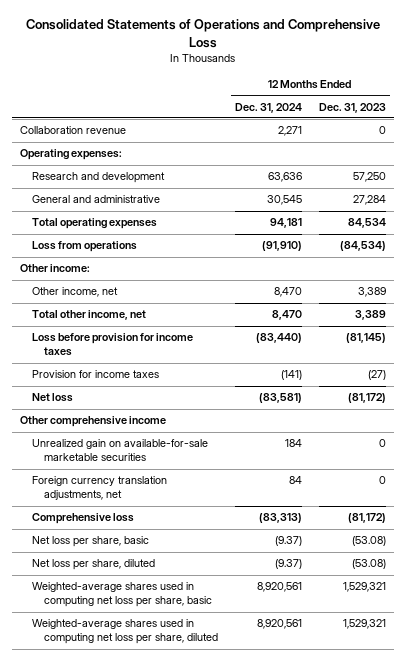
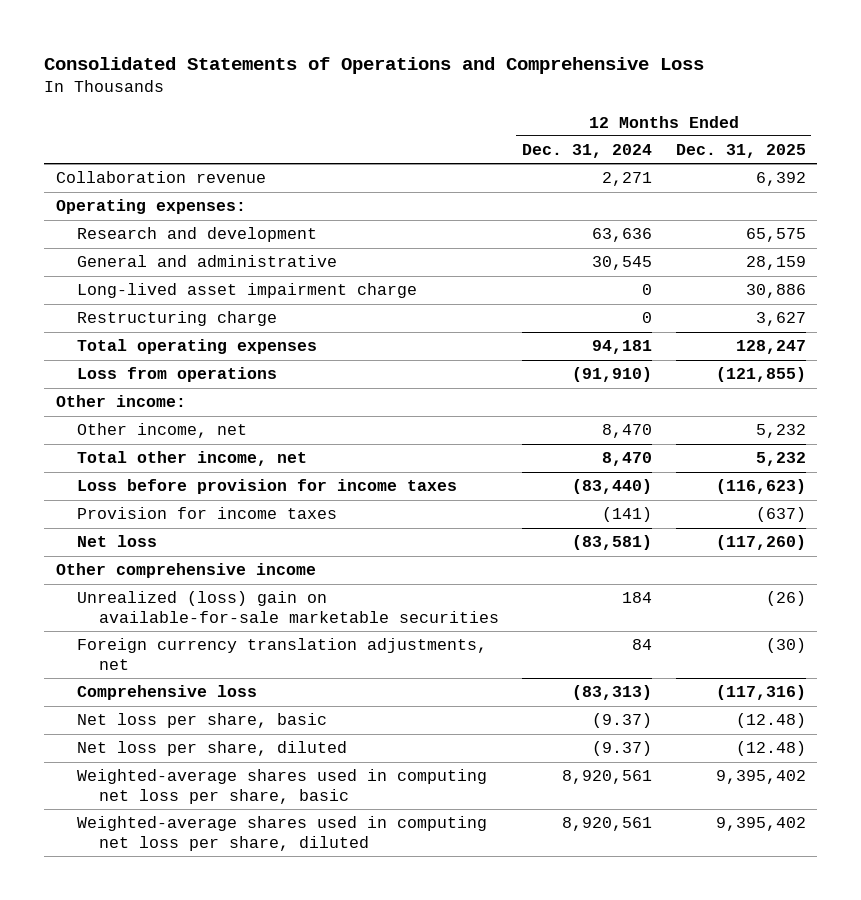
- | 12 Months Ended Dec. 31, 2024 | 12 Months Ended Dec. 31, 2023
+ | 12 Months Ended Dec. 31, 2024 | 12 Months Ended Dec. 31, 2025
+ Long-lived asset impairment charge | 0 | 30,886
+ Restructuring charge | 0 | 3,627
- Unrealized gain on available-for-sale marketable securities | 184 | 0
+ Unrealized (loss) gain on available-for-sale marketable securities | 184 | (26)

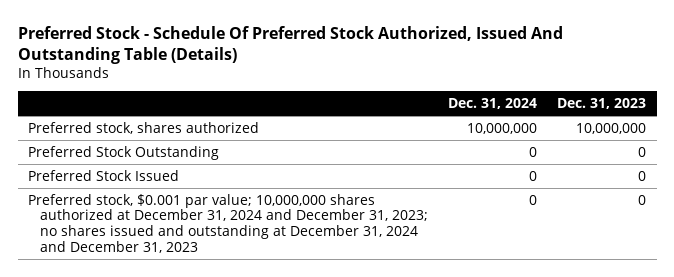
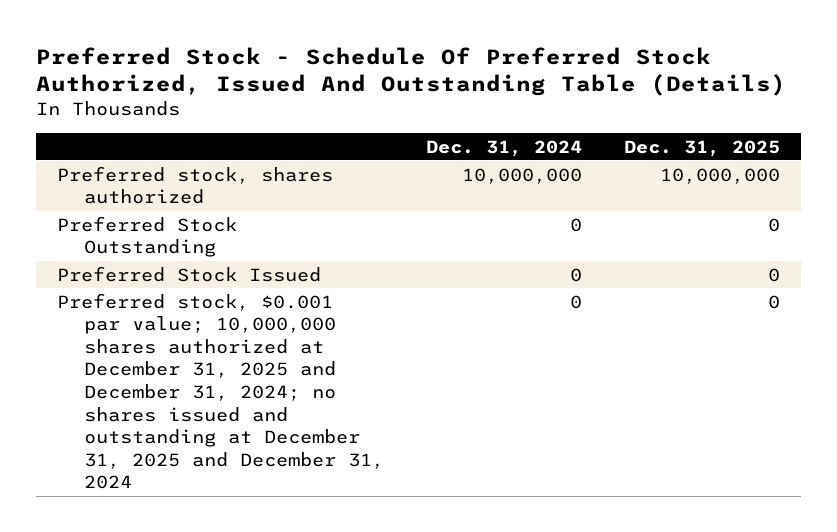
- | Dec. 31, 2024 | Dec. 31, 2023
+ | Dec. 31, 2024 | Dec. 31, 2025
- Preferred stock, $0.001 par value; 10,000,000 shares authorized at December 31, 2024 and December 31, 2023; no shares issued and outstanding at December 31, 2024 and December 31, 2023 | 0 | 0
+ Preferred stock, $0.001 par value; 10,000,000 shares authorized at December 31, 2025 and December 31, 2024; no shares issued and outstanding at December 31, 2025 and December 31, 2024 | 0 | 0

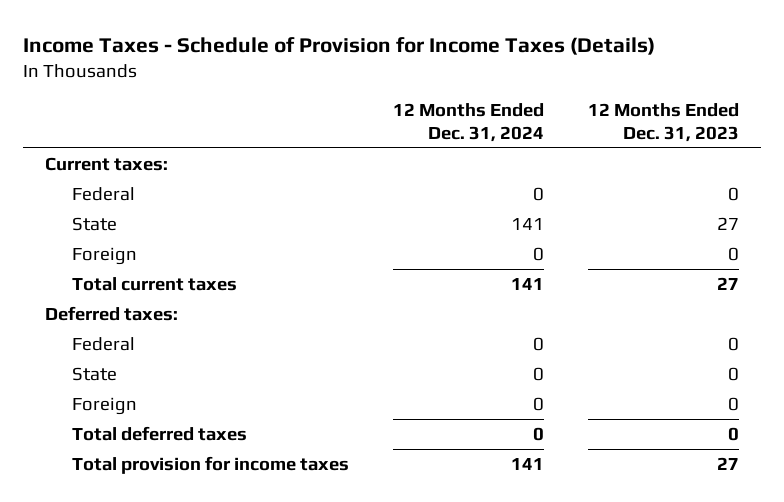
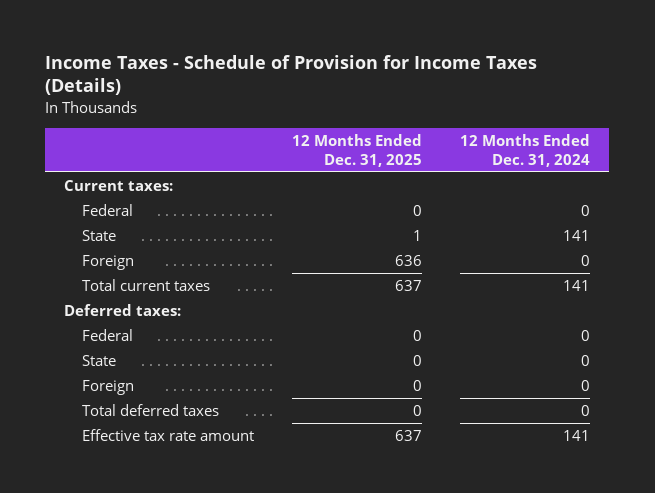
- | 12 Months Ended Dec. 31, 2024 | 12 Months Ended Dec. 31, 2023
+ | 12 Months Ended Dec. 31, 2025 | 12 Months Ended Dec. 31, 2024
- Total provision for income taxes | 141 | 27
+ Effective tax rate amount | 637 | 141

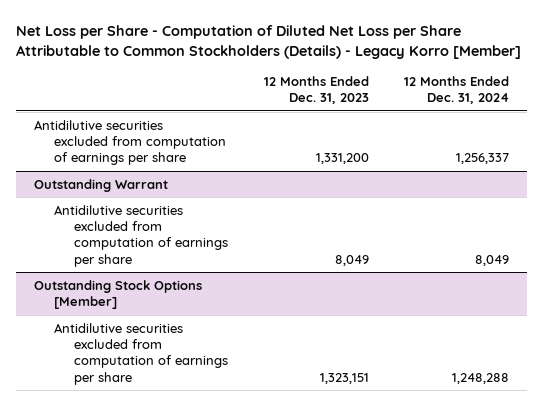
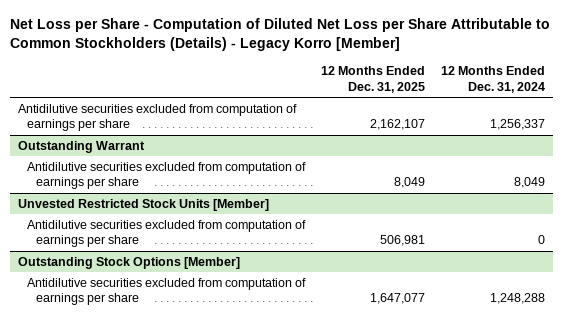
- | 12 Months Ended Dec. 31, 2023 | 12 Months Ended Dec. 31, 2024
+ | 12 Months Ended Dec. 31, 2025 | 12 Months Ended Dec. 31, 2024
+ Unvested Restricted Stock Units [Member]
+ Antidilutive securities excluded from computation of earnings per share | 506,981 | 0

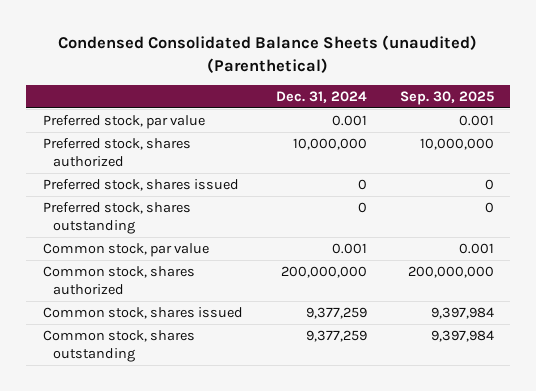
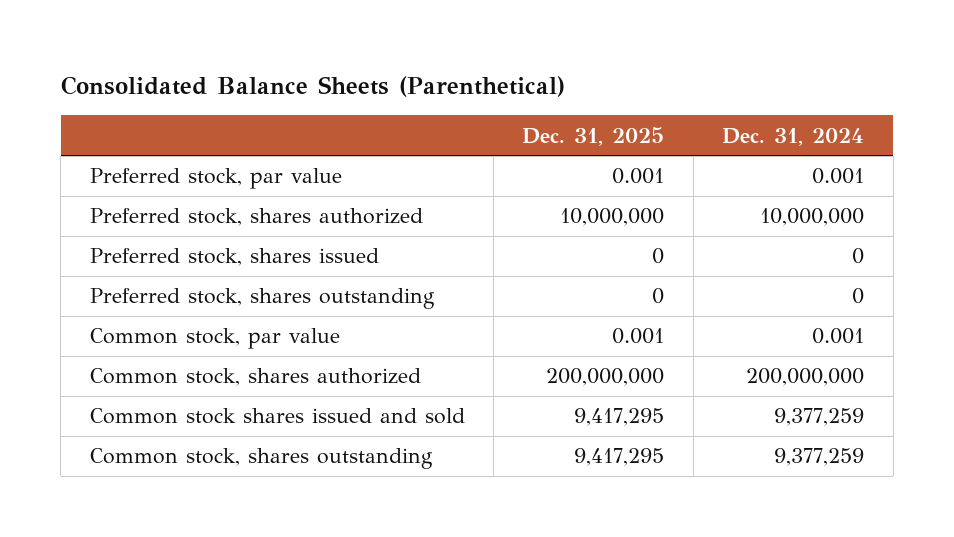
- Condensed Consolidated Balance Sheets (unaudited) (Parenthetical)
+ Consolidated Balance Sheets (Parenthetical)
- | Dec. 31, 2024 | Sep. 30, 2025
+ | Dec. 31, 2025 | Dec. 31, 2024
- Common stock, shares issued | 9,377,259 | 9,397,984
+ Common stock shares issued and sold | 9,417,295 | 9,377,259

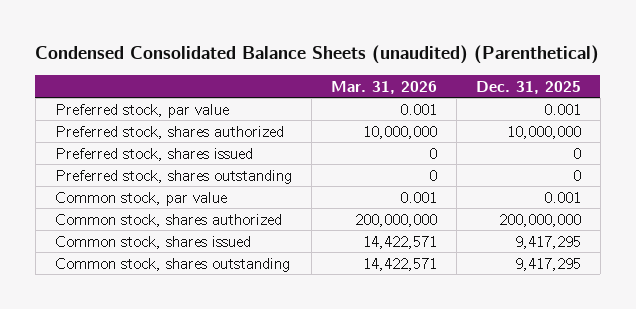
- Consolidated Balance Sheets (Parenthetical)
+ Condensed Consolidated Balance Sheets (unaudited) (Parenthetical)
- | Dec. 31, 2025 | Dec. 31, 2024
+ | Mar. 31, 2026 | Dec. 31, 2025
- Common stock shares issued and sold | 9,417,295 | 9,377,259
+ Common stock, shares issued | 14,422,571 | 9,417,295

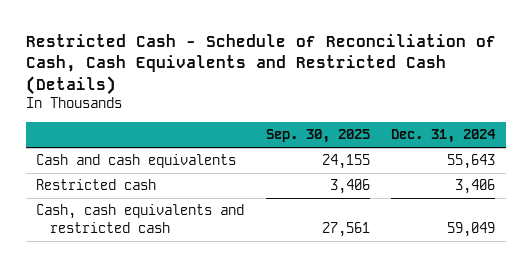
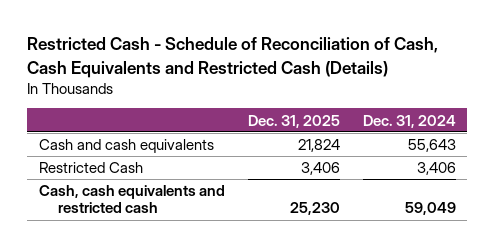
- | Sep. 30, 2025 | Dec. 31, 2024
+ | Dec. 31, 2025 | Dec. 31, 2024
- Restricted cash | 3,406 | 3,406
+ Restricted Cash | 3,406 | 3,406

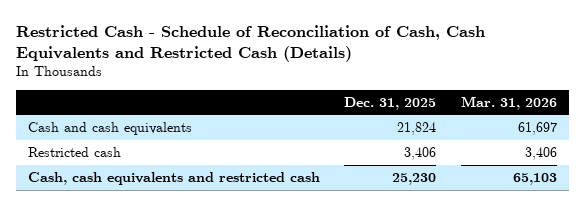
- | Dec. 31, 2025 | Dec. 31, 2024
+ | Dec. 31, 2025 | Mar. 31, 2026
- Restricted Cash | 3,406 | 3,406
+ Restricted cash | 3,406 | 3,406

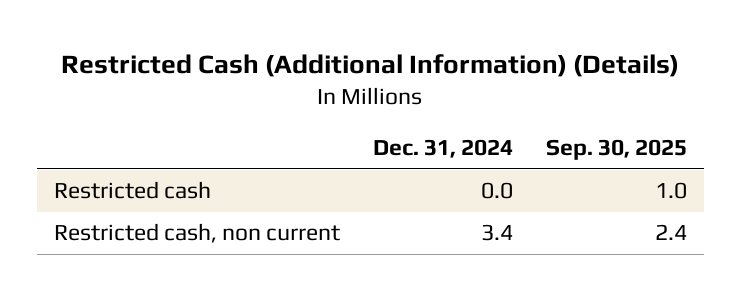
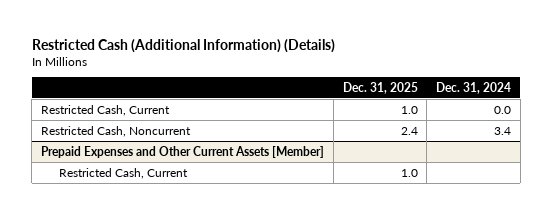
- | Dec. 31, 2024 | Sep. 30, 2025
+ | Dec. 31, 2025 | Dec. 31, 2024
- Restricted cash | 0.0 | 1.0
- Restricted cash, non current | 3.4 | 2.4
+ Restricted Cash, Current | 1.0 | 0.0
+ Restricted Cash, Noncurrent | 2.4 | 3.4
+ Prepaid Expenses and Other Current Assets [Member]
+ Restricted Cash, Current | 1.0 |

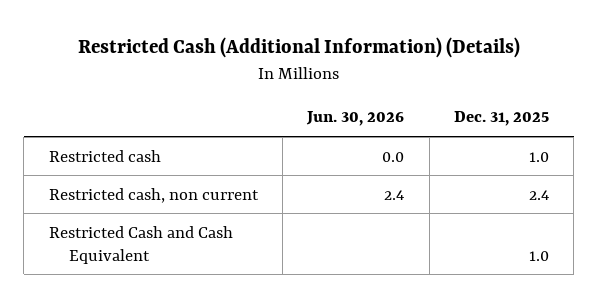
- | Dec. 31, 2025 | Dec. 31, 2024
+ | Jun. 30, 2026 | Dec. 31, 2025
- Restricted Cash, Current | 1.0 | 0.0
- Restricted Cash, Noncurrent | 2.4 | 3.4
- Prepaid Expenses and Other Current Assets [Member]
- Restricted Cash, Current | 1.0 |
+ Restricted cash | 0.0 | 1.0
+ Restricted cash, non current | 2.4 | 2.4
+ Restricted Cash and Cash Equivalent | | 1.0

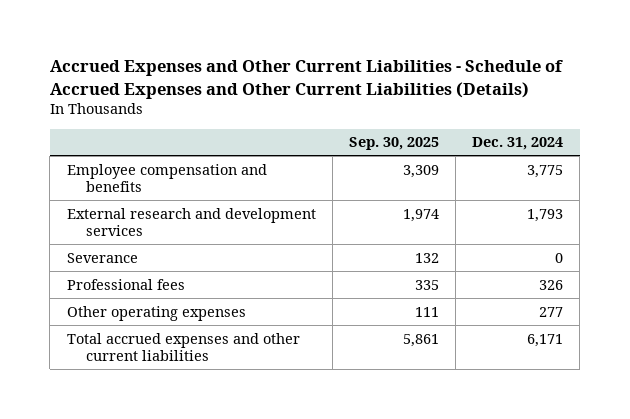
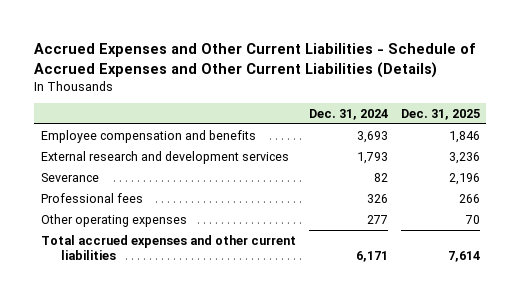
- | Sep. 30, 2025 | Dec. 31, 2024
+ | Dec. 31, 2024 | Dec. 31, 2025
- Employee compensation and benefits | 3,309 | 3,775
+ Employee compensation and benefits | 3,693 | 1,846
- Severance | 132 | 0
+ Severance | 82 | 2,196

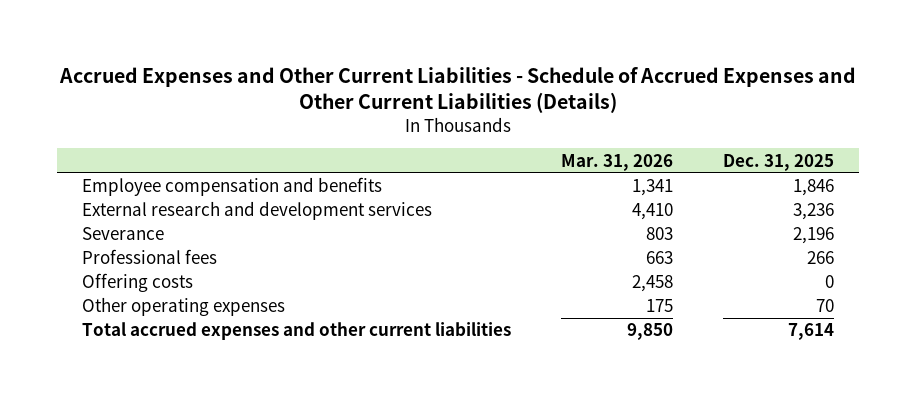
- | Dec. 31, 2024 | Dec. 31, 2025
+ | Mar. 31, 2026 | Dec. 31, 2025
+ Offering costs | 2,458 | 0

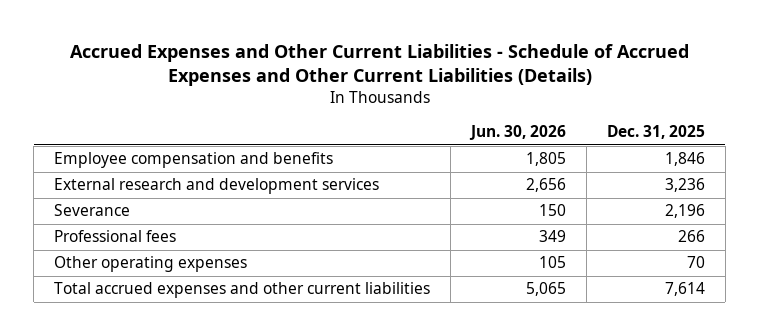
- | Mar. 31, 2026 | Dec. 31, 2025
+ | Jun. 30, 2026 | Dec. 31, 2025
- Offering costs | 2,458 | 0

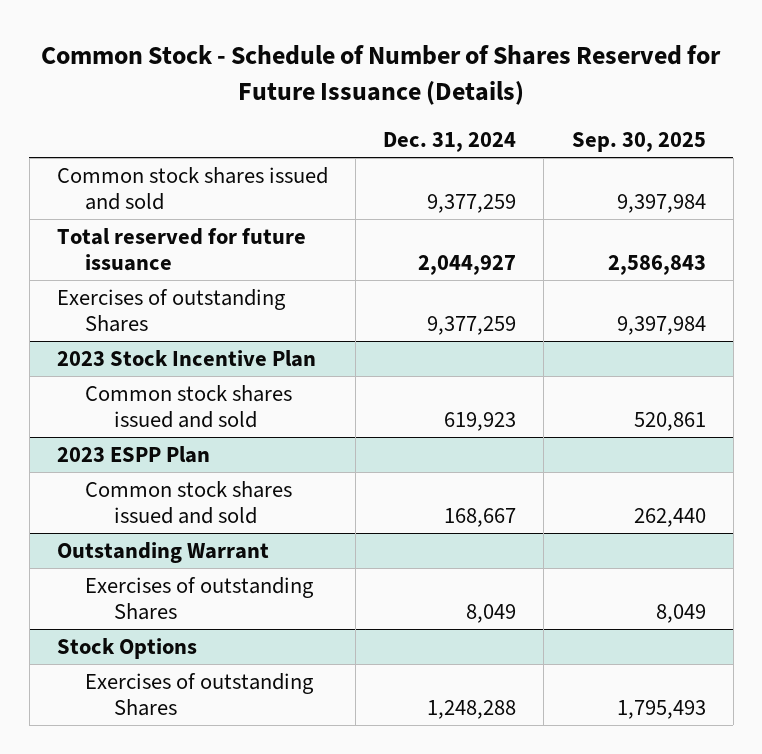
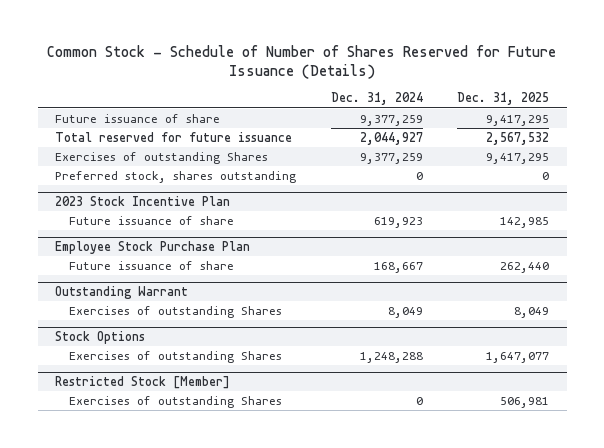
- | Dec. 31, 2024 | Sep. 30, 2025
+ | Dec. 31, 2024 | Dec. 31, 2025
- Common stock shares issued and sold | 9,377,259 | 9,397,984
+ Future issuance of share | 9,377,259 | 9,417,295
+ Preferred stock, shares outstanding | 0 | 0
@ 2023 Stock Incentive Plan
- Common stock shares issued and sold | 619,923 | 520,861
- 2023 ESPP Plan
- Common stock shares issued and sold | 168,667 | 262,440
@ 2023 Stock Incentive Plan
+ Future issuance of share | 619,923 | 142,985
+ Employee Stock Purchase Plan
+ Future issuance of share | 168,667 | 262,440
+ Restricted Stock [Member]
+ Exercises of outstanding Shares | 0 | 506,981

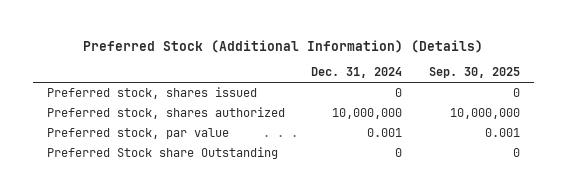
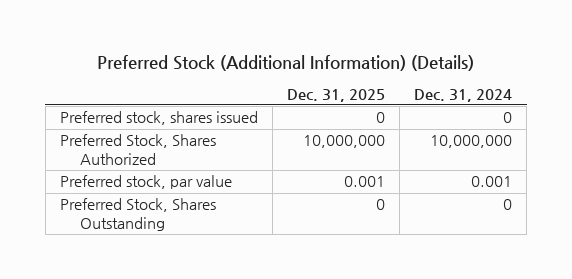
- | Dec. 31, 2024 | Sep. 30, 2025
+ | Dec. 31, 2025 | Dec. 31, 2024
- Preferred stock, shares authorized | 10,000,000 | 10,000,000
+ Preferred Stock, Shares Authorized | 10,000,000 | 10,000,000
- Preferred Stock share Outstanding | 0 | 0
+ Preferred Stock, Shares Outstanding | 0 | 0

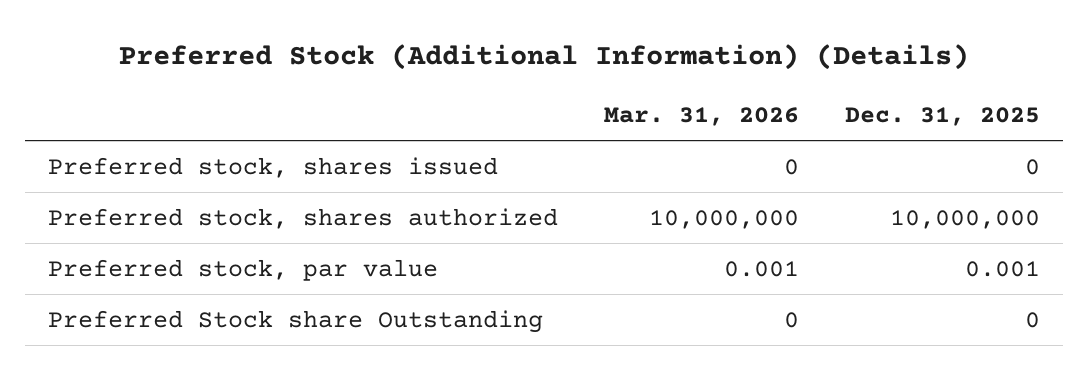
- | Dec. 31, 2025 | Dec. 31, 2024
+ | Mar. 31, 2026 | Dec. 31, 2025
- Preferred Stock, Shares Authorized | 10,000,000 | 10,000,000
+ Preferred stock, shares authorized | 10,000,000 | 10,000,000
- Preferred Stock, Shares Outstanding | 0 | 0
+ Preferred Stock share Outstanding | 0 | 0

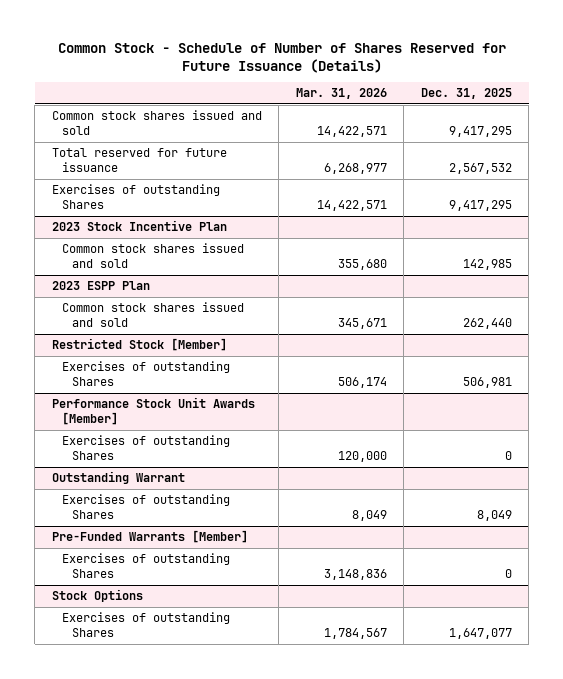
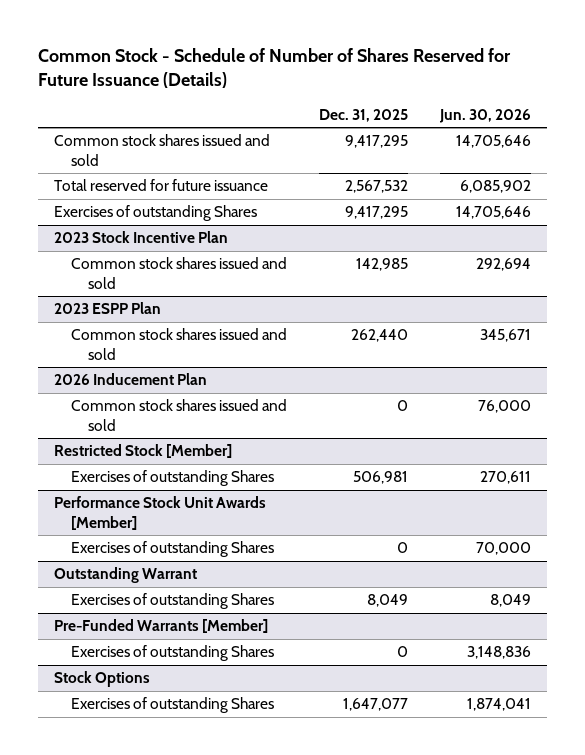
- | Mar. 31, 2026 | Dec. 31, 2025
+ | Dec. 31, 2025 | Jun. 30, 2026
+ 2026 Inducement Plan
+ Common stock shares issued and sold | 0 | 76,000

